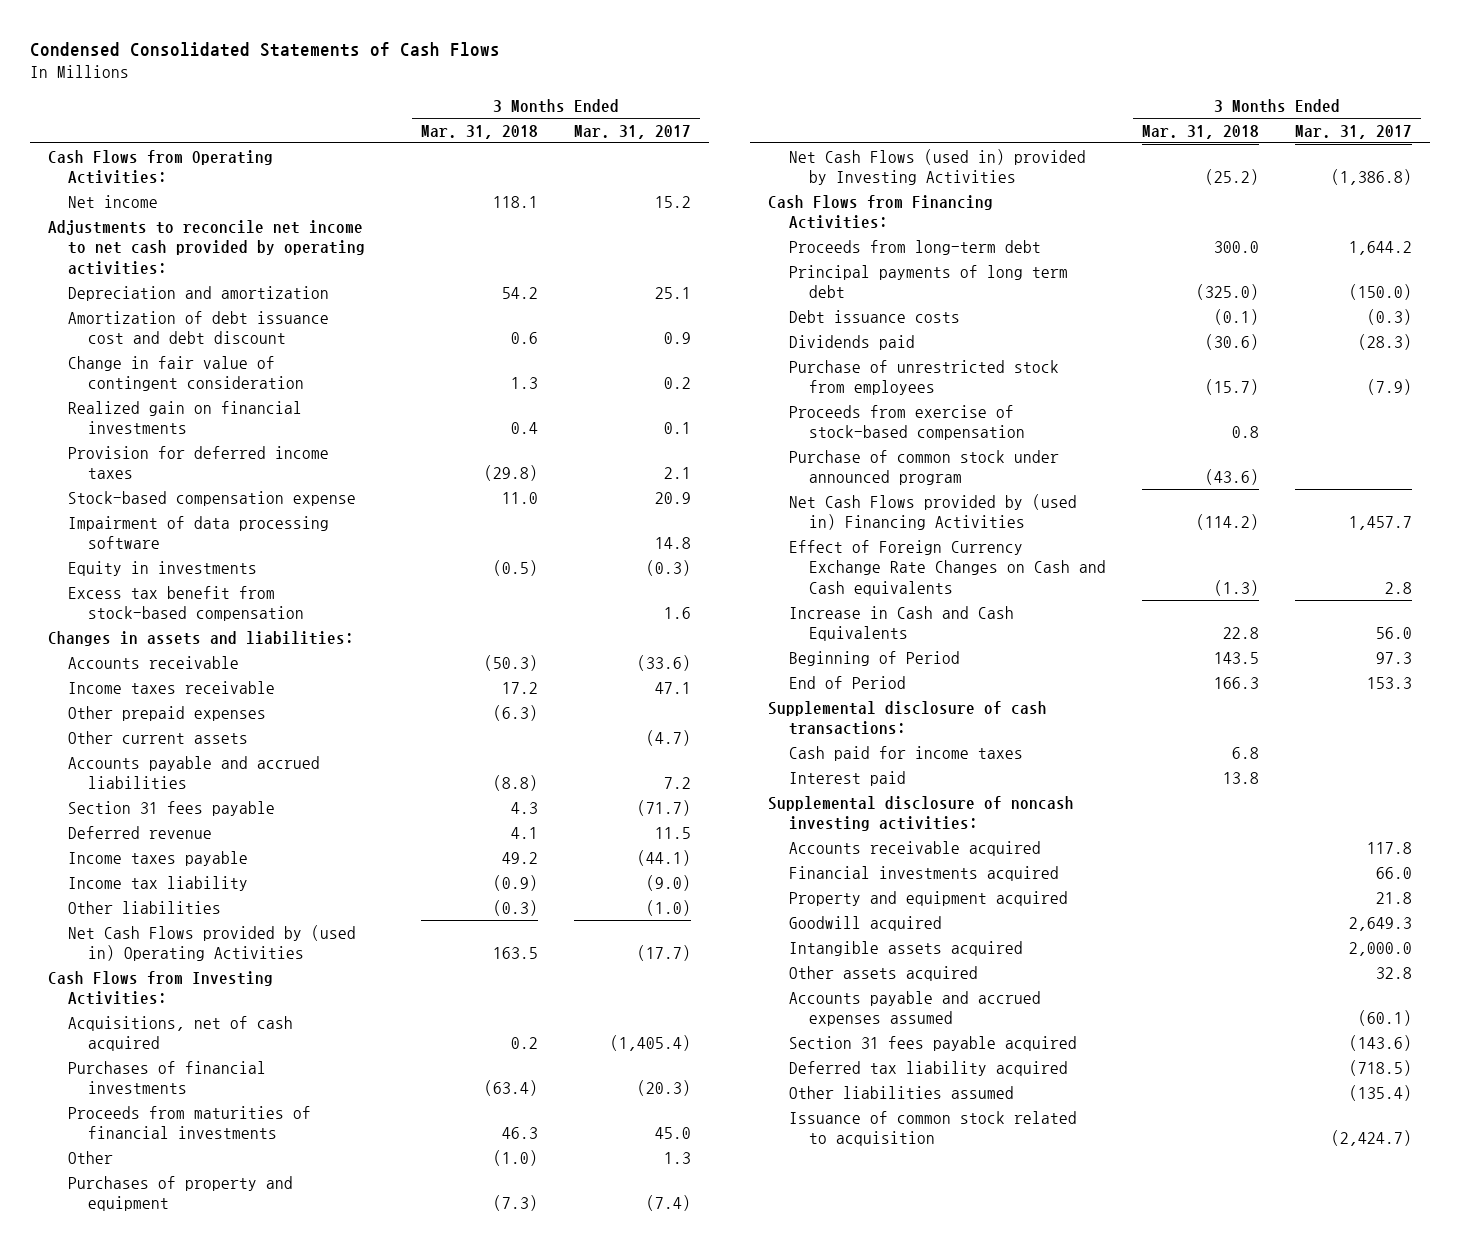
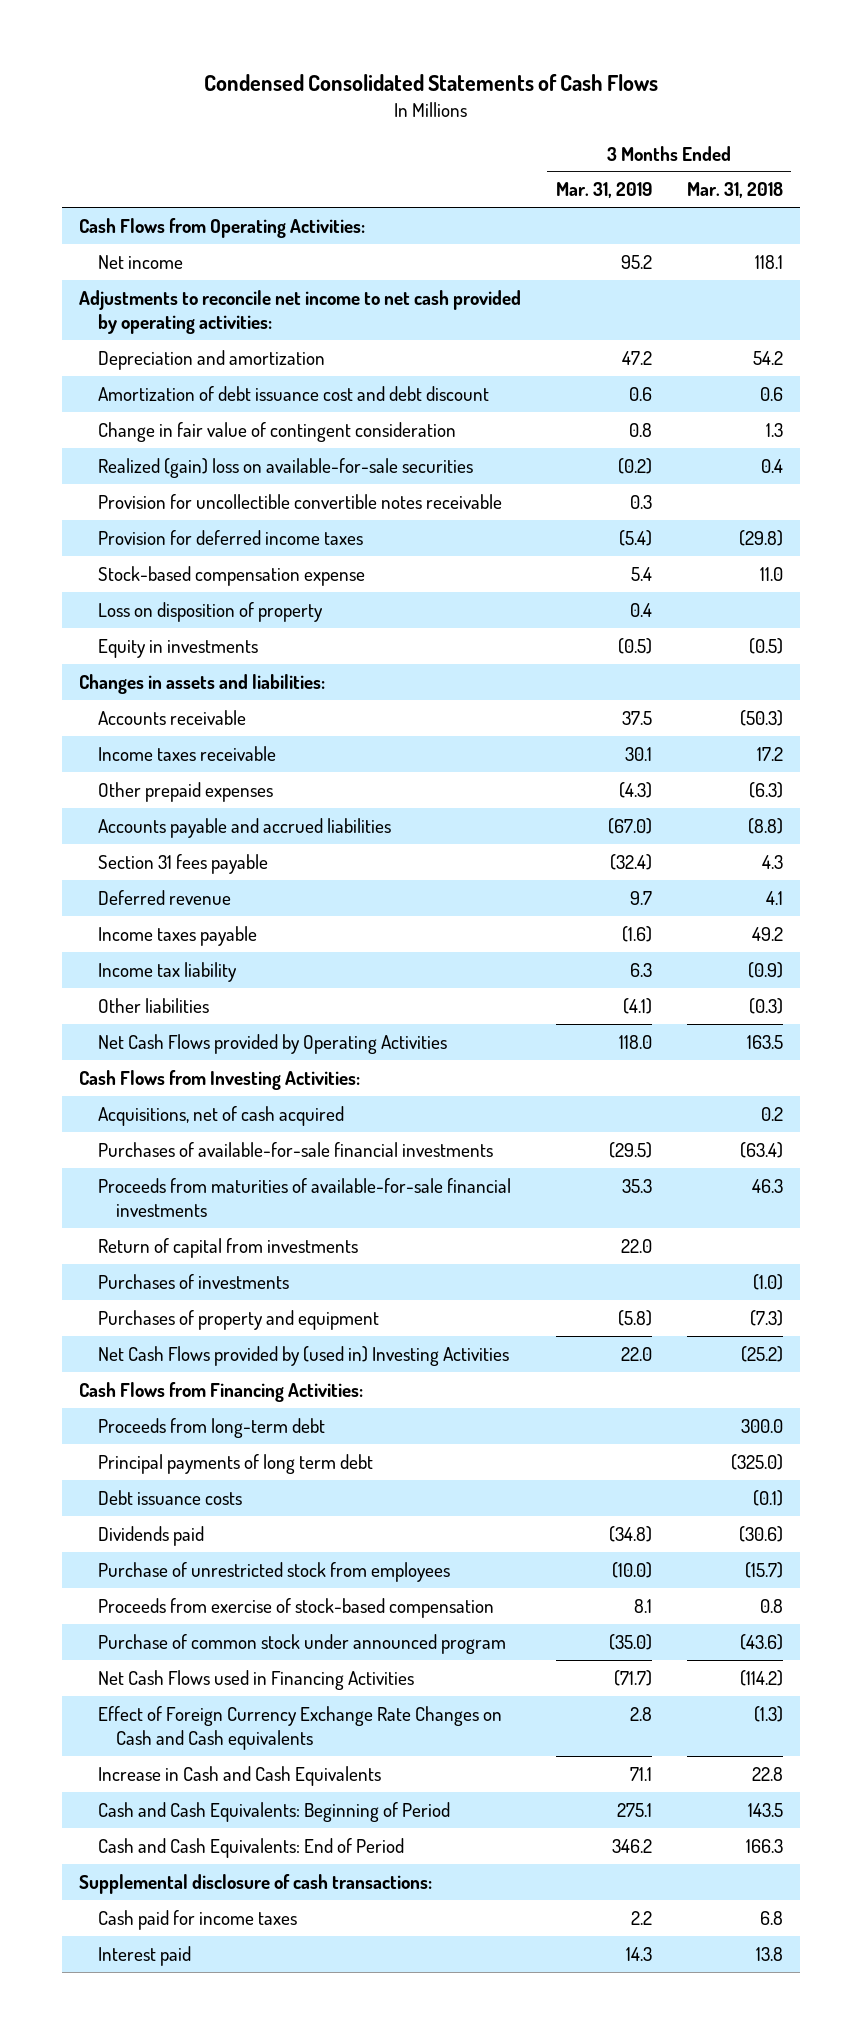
- | 3 Months Ended Mar. 31, 2018 | 3 Months Ended Mar. 31, 2017
+ | 3 Months Ended Mar. 31, 2019 | 3 Months Ended Mar. 31, 2018
- Realized gain on financial investments | 0.4 | 0.1
+ Realized (gain) loss on available-for-sale securities | (0.2) | 0.4
+ Provision for uncollectible convertible notes receivable | 0.3 |
- Impairment of data processing software | | 14.8
+ Loss on disposition of property | 0.4 |
- Excess tax benefit from stock-based compensation | | 1.6
- Other current assets | | (4.7)
- Net Cash Flows provided by (used in) Operating Activities | 163.5 | (17.7)
+ Net Cash Flows provided by Operating Activities | 118.0 | 163.5
- Purchases of financial investments | (63.4) | (20.3)
- Proceeds from maturities of financial investments | 46.3 | 45.0
- Other | (1.0) | 1.3
+ Purchases of available-for-sale financial investments | (29.5) | (63.4)
+ Proceeds from maturities of available-for-sale financial investments | 35.3 | 46.3
+ Return of capital from investments | 22.0 |
+ Purchases of investments | | (1.0)
- Net Cash Flows (used in) provided by Investing Activities | (25.2) | (1,386.8)
+ Net Cash Flows provided by (used in) Investing Activities | 22.0 | (25.2)
- Net Cash Flows provided by (used in) Financing Activities | (114.2) | 1,457.7
+ Net Cash Flows used in Financing Activities | (71.7) | (114.2)
- Beginning of Period | 143.5 | 97.3
- End of Period | 166.3 | 153.3
+ Cash and Cash Equivalents: Beginning of Period | 275.1 | 143.5
+ Cash and Cash Equivalents: End of Period | 346.2 | 166.3
- Supplemental disclosure of noncash investing activities:
- Accounts receivable acquired | | 117.8
- Financial investments acquired | | 66.0
- Property and equipment acquired | | 21.8
- Goodwill acquired | | 2,649.3
- Intangible assets acquired | | 2,000.0
- Other assets acquired | | 32.8
- Accounts payable and accrued expenses assumed | | (60.1)
- Section 31 fees payable acquired | | (143.6)
- Deferred tax liability acquired | | (718.5)
- Other liabilities assumed | | (135.4)
- Issuance of common stock related to acquisition | | (2,424.7)

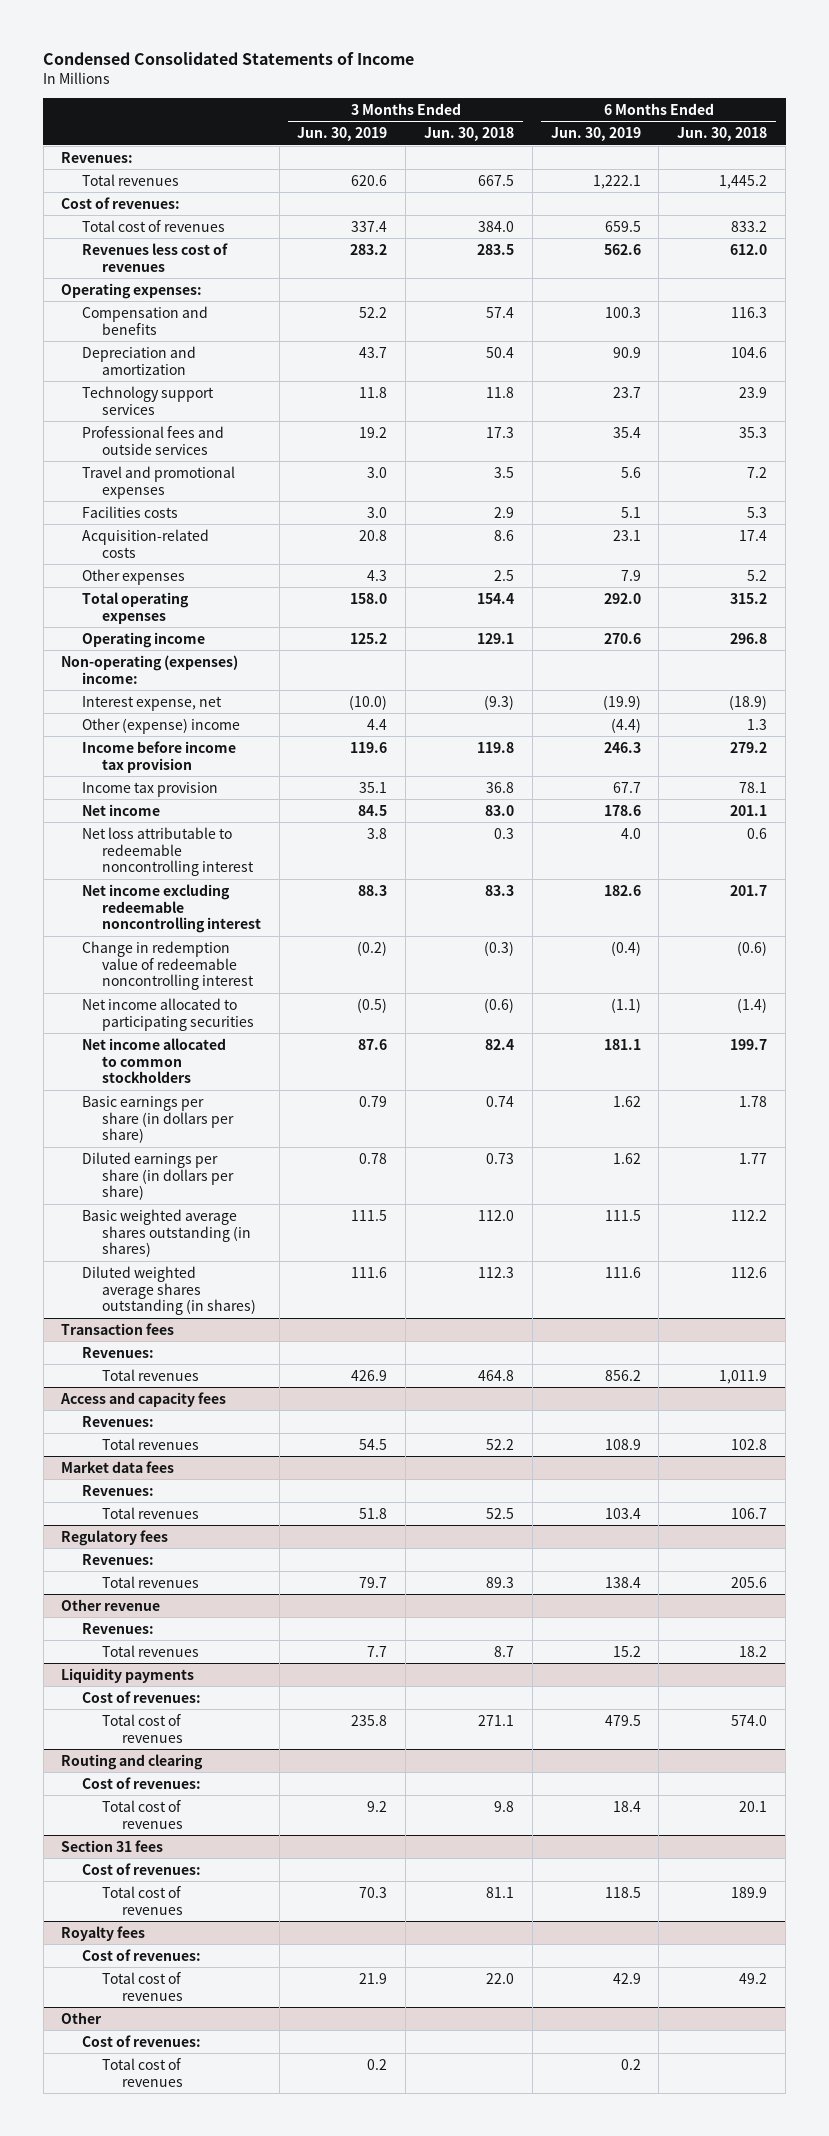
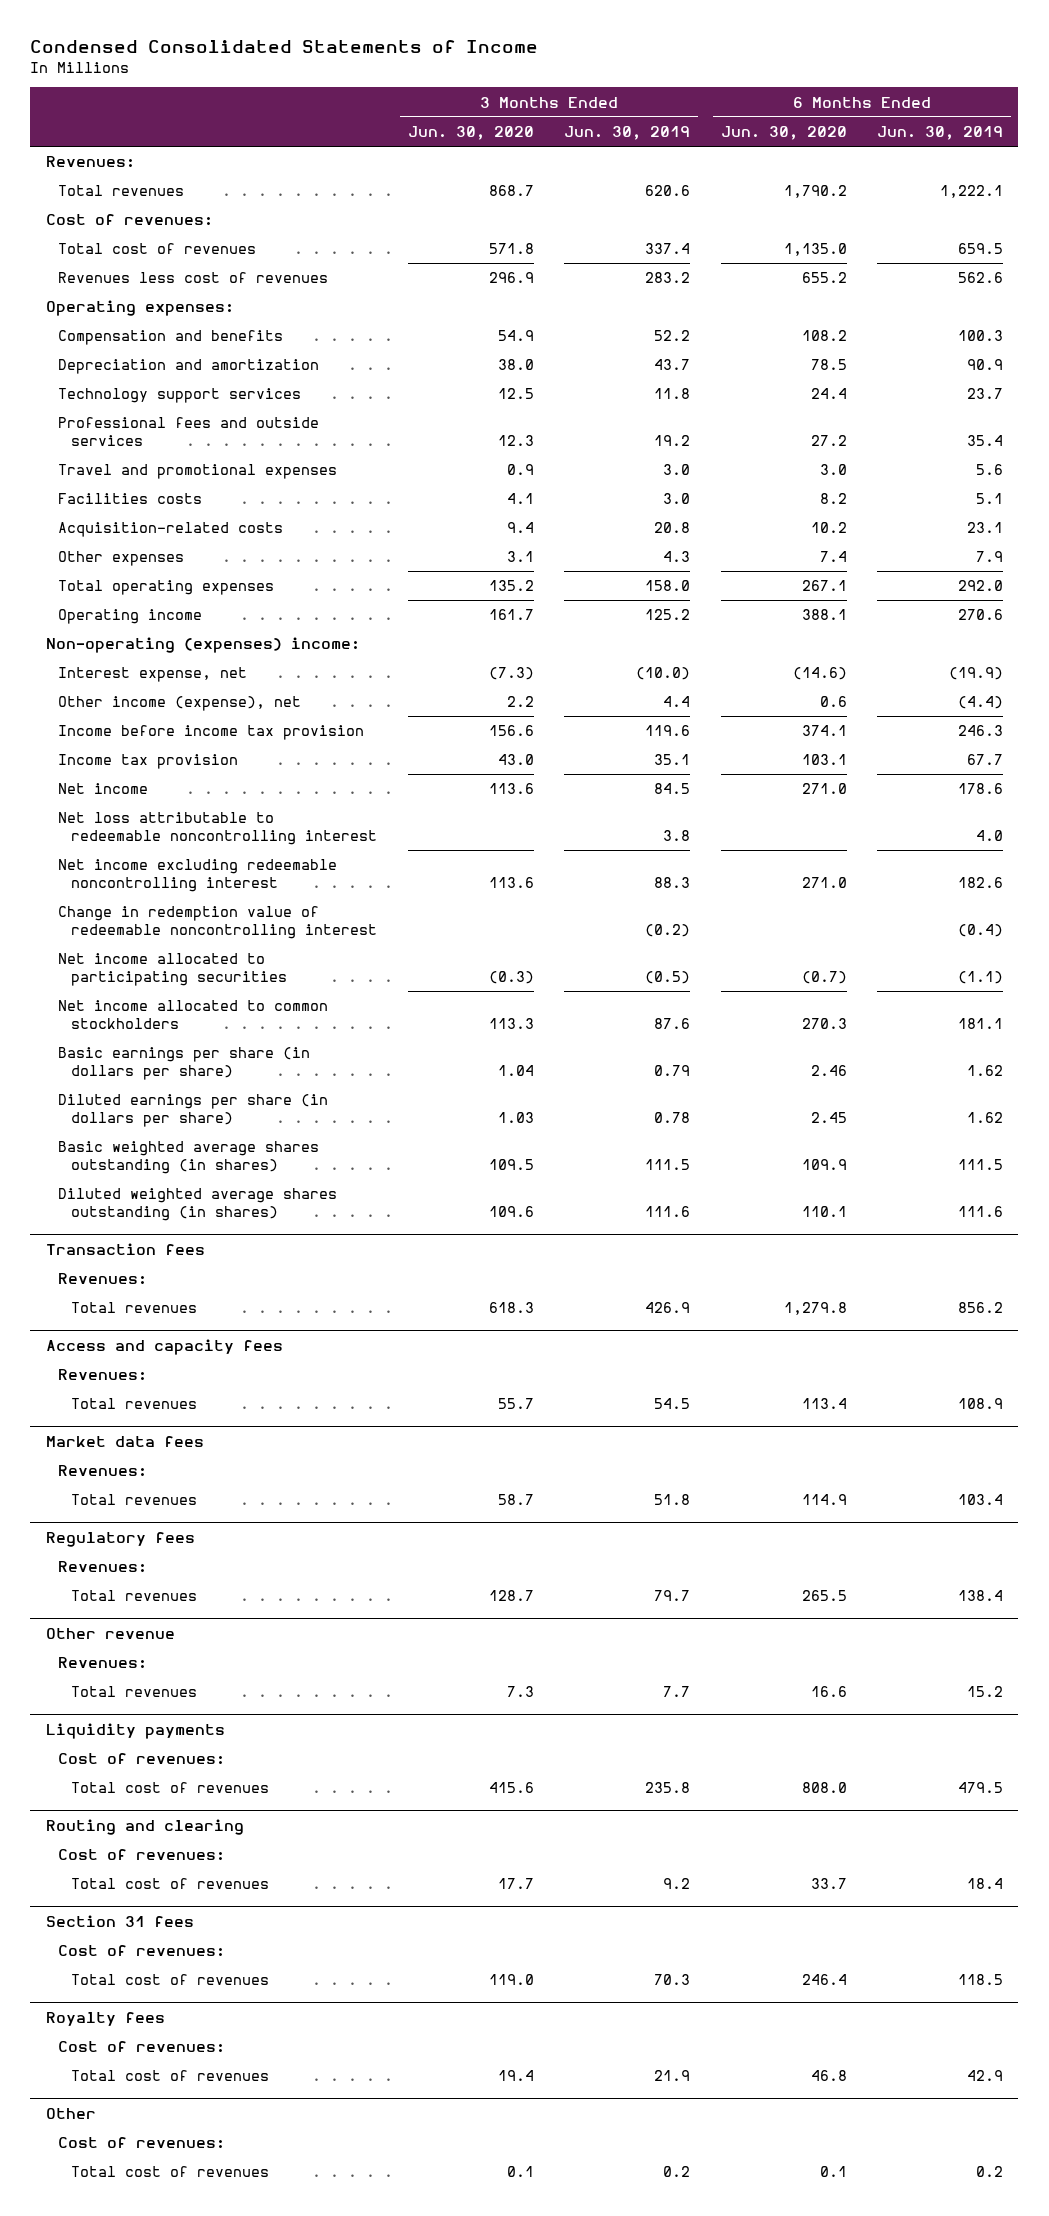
- | 3 Months Ended Jun. 30, 2019 | 3 Months Ended Jun. 30, 2018 | 6 Months Ended Jun. 30, 2019 | 6 Months Ended Jun. 30, 2018
+ | 3 Months Ended Jun. 30, 2020 | 3 Months Ended Jun. 30, 2019 | 6 Months Ended Jun. 30, 2020 | 6 Months Ended Jun. 30, 2019
- Other (expense) income | 4.4 | | (4.4) | 1.3
+ Other income (expense), net | 2.2 | 4.4 | 0.6 | (4.4)

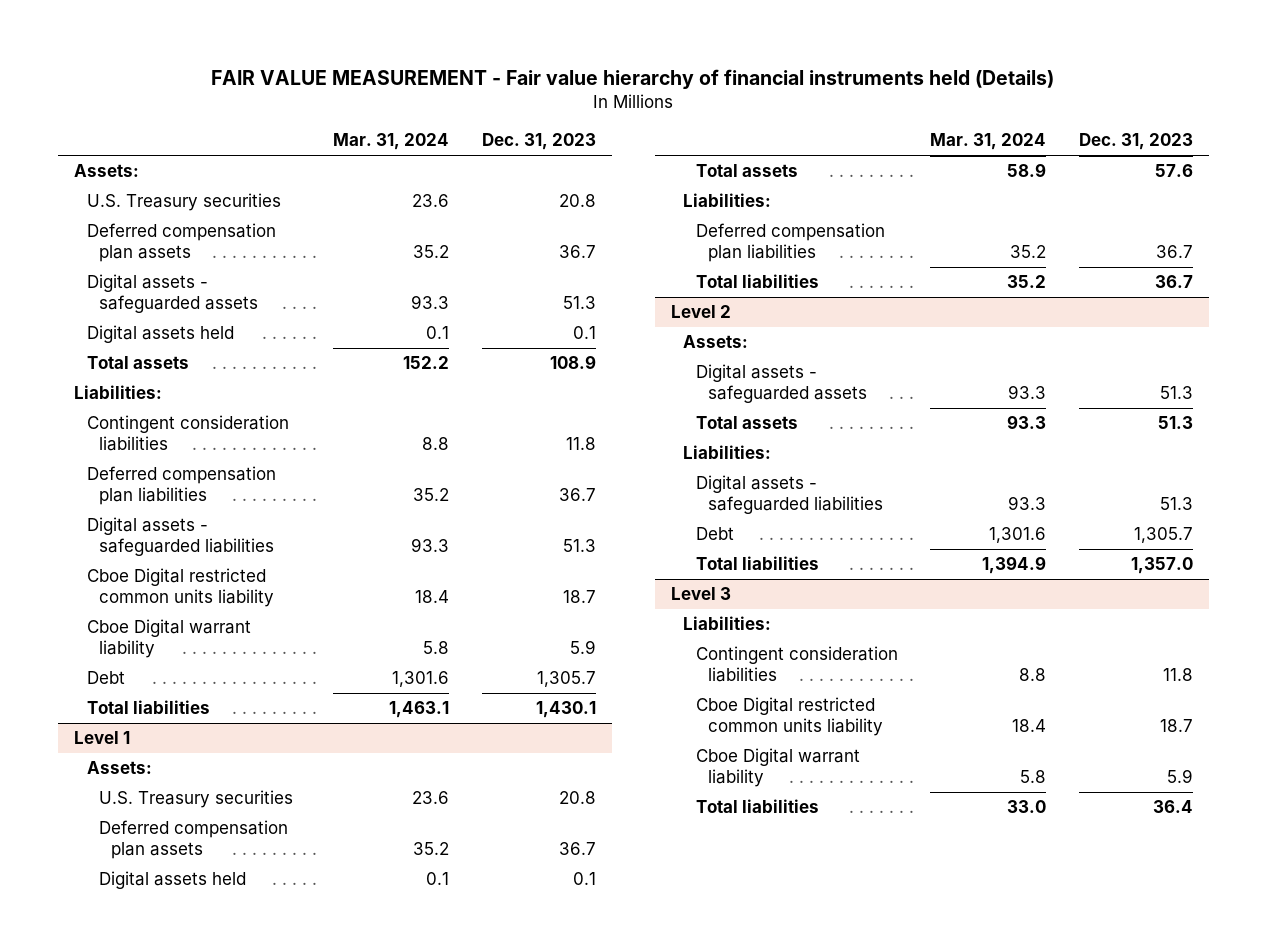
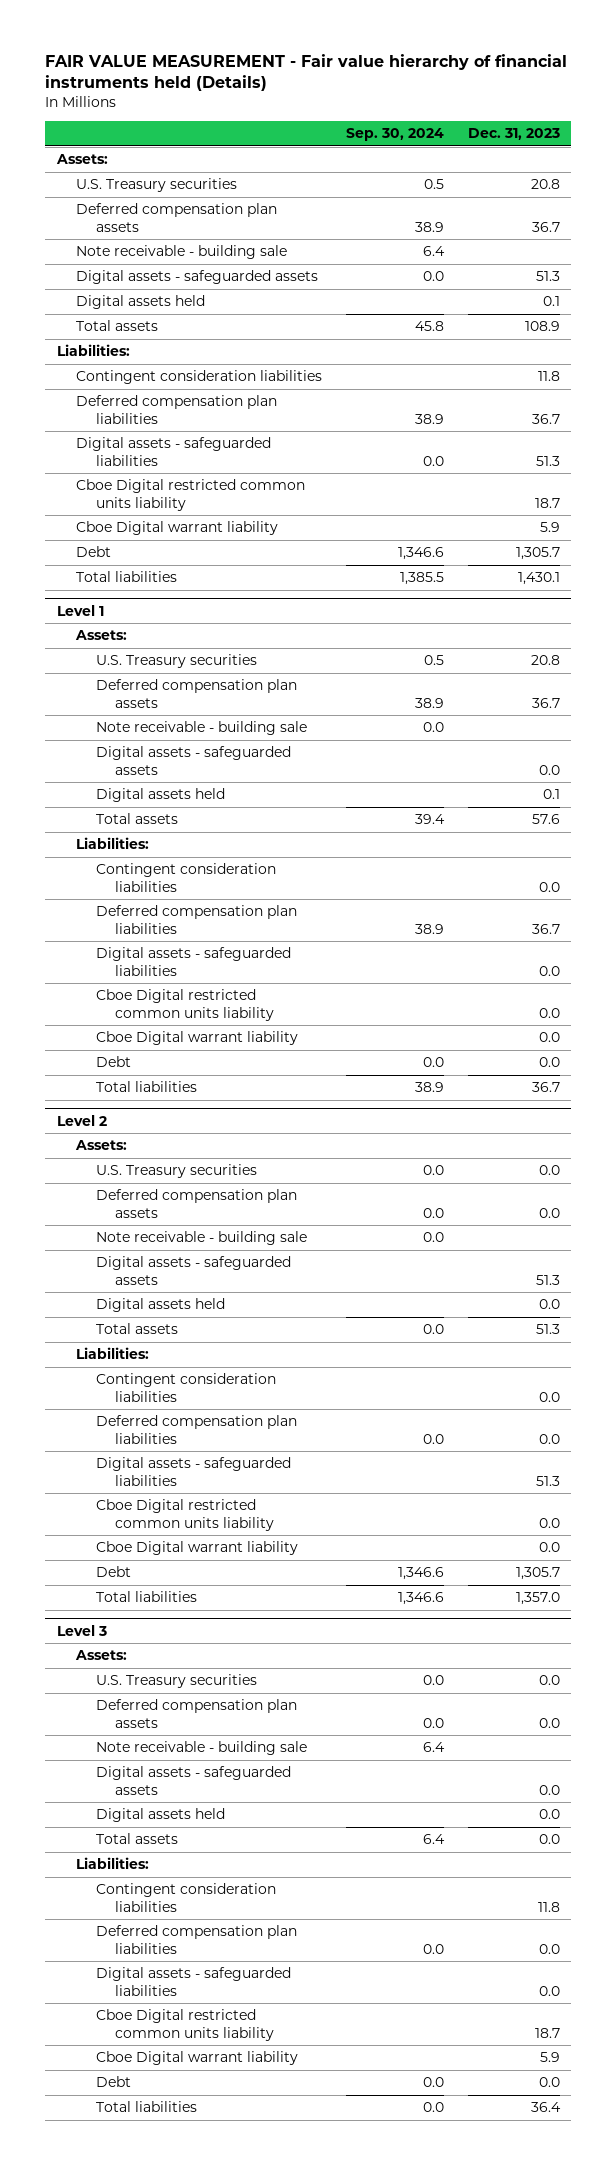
- | Mar. 31, 2024 | Dec. 31, 2023
+ | Sep. 30, 2024 | Dec. 31, 2023
+ Note receivable - building sale | 6.4 |
@ Level 1
+ Note receivable - building sale | 0.0 |
+ Digital assets - safeguarded assets | | 0.0
+ Contingent consideration liabilities | | 0.0
+ Digital assets - safeguarded liabilities | | 0.0
+ Cboe Digital restricted common units liability | | 0.0
+ Cboe Digital warrant liability | | 0.0
+ Debt | 0.0 | 0.0
@ Level 2
+ U.S. Treasury securities | 0.0 | 0.0
+ Deferred compensation plan assets | 0.0 | 0.0
+ Note receivable - building sale | 0.0 |
+ Digital assets held | | 0.0
+ Contingent consideration liabilities | | 0.0
+ Deferred compensation plan liabilities | 0.0 | 0.0
+ Cboe Digital restricted common units liability | | 0.0
+ Cboe Digital warrant liability | | 0.0
@ Level 3
+ Assets:
+ U.S. Treasury securities | 0.0 | 0.0
+ Deferred compensation plan assets | 0.0 | 0.0
+ Note receivable - building sale | 6.4 |
+ Digital assets - safeguarded assets | | 0.0
+ Digital assets held | | 0.0
+ Total assets | 6.4 | 0.0
+ Deferred compensation plan liabilities | 0.0 | 0.0
+ Digital assets - safeguarded liabilities | | 0.0
+ Debt | 0.0 | 0.0

